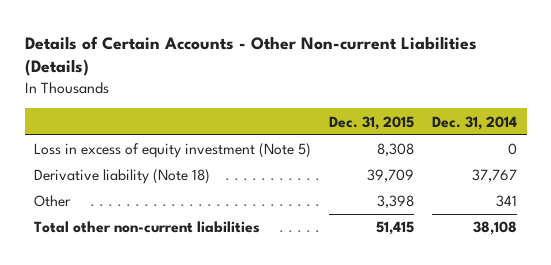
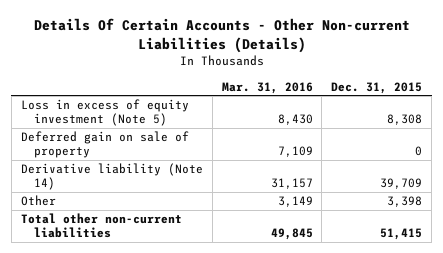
- Details of Certain Accounts - Other Non-current Liabilities (Details)
+ Details Of Certain Accounts - Other Non-current Liabilities (Details)
- | Dec. 31, 2015 | Dec. 31, 2014
+ | Mar. 31, 2016 | Dec. 31, 2015
- Derivative liability (Note 18) | 39,709 | 37,767
+ Deferred gain on sale of property | 7,109 | 0
+ Derivative liability (Note 14) | 31,157 | 39,709

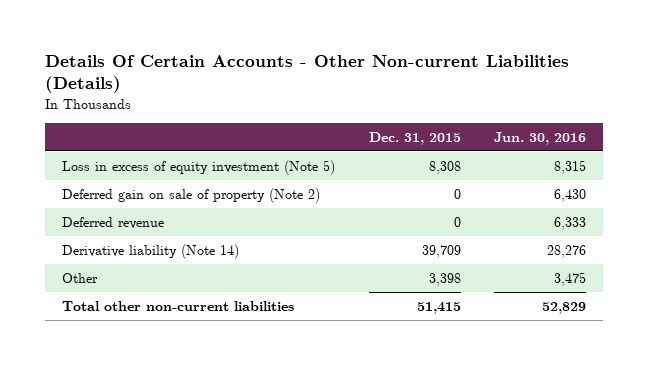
- | Mar. 31, 2016 | Dec. 31, 2015
+ | Dec. 31, 2015 | Jun. 30, 2016
- Deferred gain on sale of property | 7,109 | 0
+ Deferred gain on sale of property (Note 2) | 0 | 6,430
+ Deferred revenue | 0 | 6,333

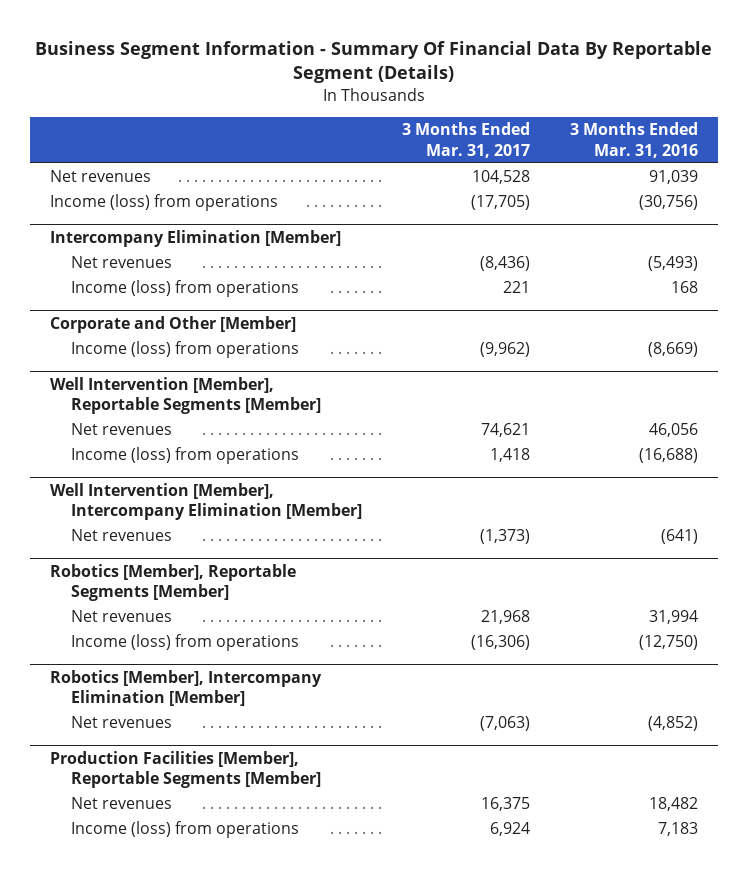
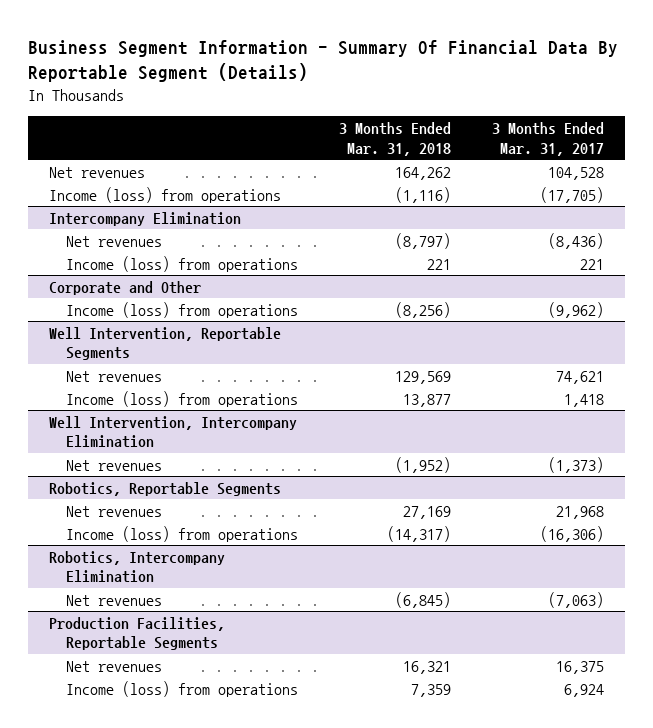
- | 3 Months Ended Mar. 31, 2017 | 3 Months Ended Mar. 31, 2016
+ | 3 Months Ended Mar. 31, 2018 | 3 Months Ended Mar. 31, 2017
- Intercompany Elimination [Member]
+ Intercompany Elimination
- Corporate and Other [Member]
+ Corporate and Other
- Well Intervention [Member], Reportable Segments [Member]
+ Well Intervention, Reportable Segments
- Well Intervention [Member], Intercompany Elimination [Member]
+ Well Intervention, Intercompany Elimination
- Robotics [Member], Reportable Segments [Member]
+ Robotics, Reportable Segments
- Robotics [Member], Intercompany Elimination [Member]
+ Robotics, Intercompany Elimination
- Production Facilities [Member], Reportable Segments [Member]
+ Production Facilities, Reportable Segments

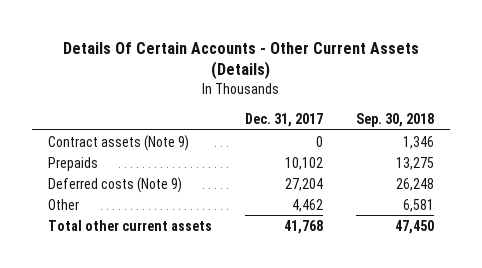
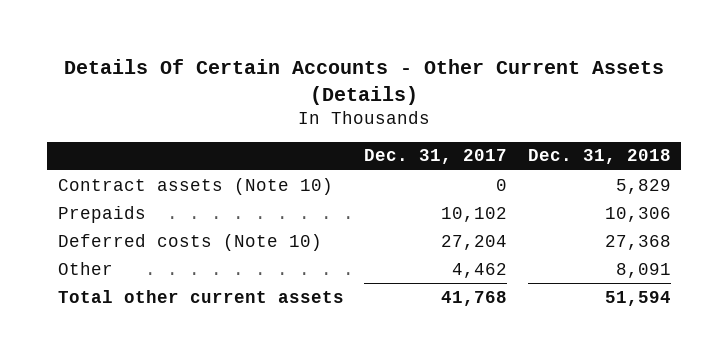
- | Dec. 31, 2017 | Sep. 30, 2018
+ | Dec. 31, 2017 | Dec. 31, 2018
- Contract assets (Note 9) | 0 | 1,346
+ Contract assets (Note 10) | 0 | 5,829
- Deferred costs (Note 9) | 27,204 | 26,248
+ Deferred costs (Note 10) | 27,204 | 27,368

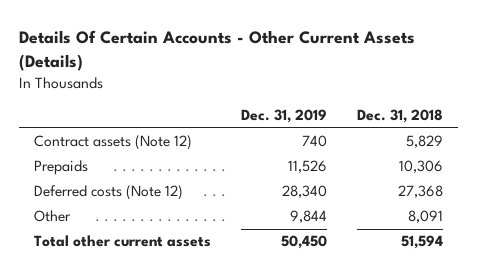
- | Dec. 31, 2017 | Dec. 31, 2018
+ | Dec. 31, 2019 | Dec. 31, 2018
- Contract assets (Note 10) | 0 | 5,829
+ Contract assets (Note 12) | 740 | 5,829
- Deferred costs (Note 10) | 27,204 | 27,368
+ Deferred costs (Note 12) | 28,340 | 27,368

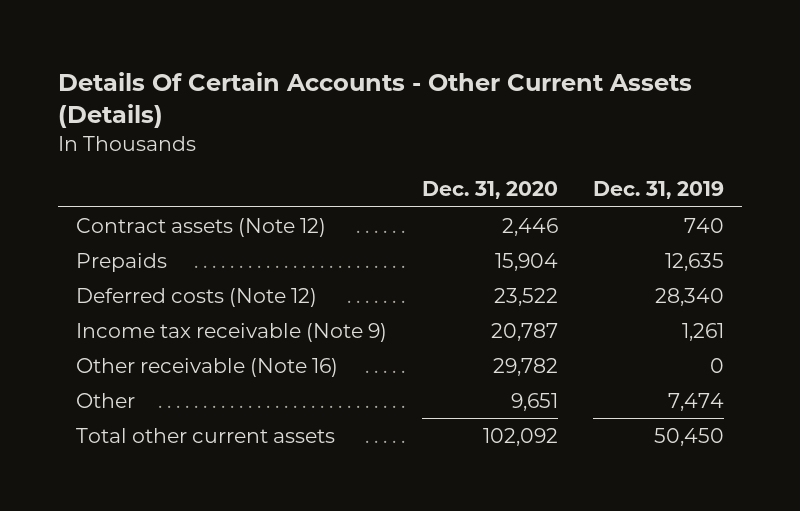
- | Dec. 31, 2019 | Dec. 31, 2018
+ | Dec. 31, 2020 | Dec. 31, 2019
- Prepaids | 11,526 | 10,306
+ Prepaids | 15,904 | 12,635
- Other | 9,844 | 8,091
+ Income tax receivable (Note 9) | 20,787 | 1,261
+ Other receivable (Note 16) | 29,782 | 0
+ Other | 9,651 | 7,474

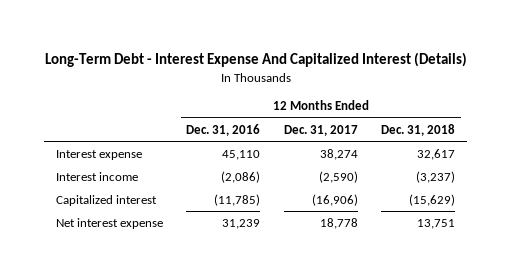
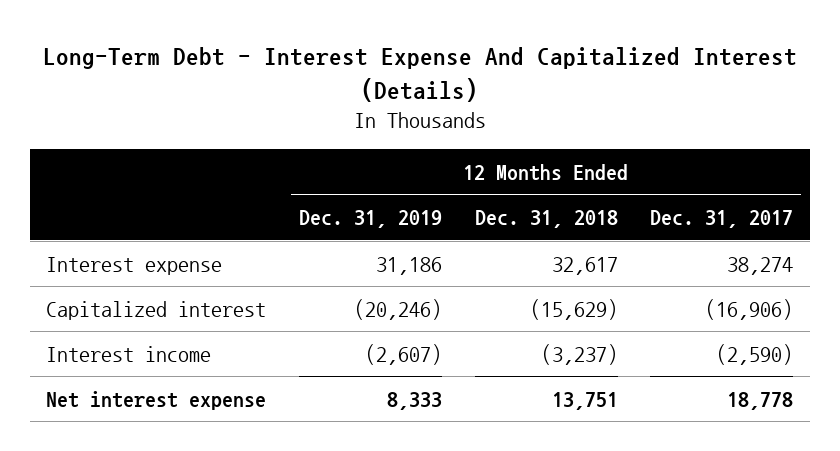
- | 12 Months Ended Dec. 31, 2016 | 12 Months Ended Dec. 31, 2017 | 12 Months Ended Dec. 31, 2018
+ | 12 Months Ended Dec. 31, 2019 | 12 Months Ended Dec. 31, 2018 | 12 Months Ended Dec. 31, 2017
moved down: Interest income | (2,607) | (3,237) | (2,590)

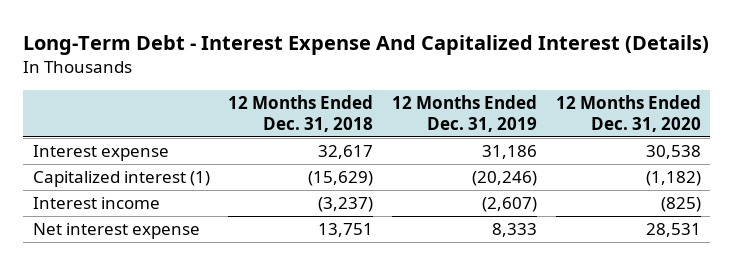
- | 12 Months Ended Dec. 31, 2019 | 12 Months Ended Dec. 31, 2018 | 12 Months Ended Dec. 31, 2017
+ | 12 Months Ended Dec. 31, 2018 | 12 Months Ended Dec. 31, 2019 | 12 Months Ended Dec. 31, 2020
- Capitalized interest | (20,246) | (15,629) | (16,906)
+ Capitalized interest (1) | (15,629) | (20,246) | (1,182)

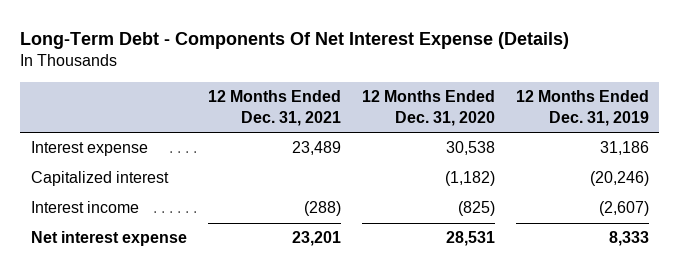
- Long-Term Debt - Interest Expense And Capitalized Interest (Details)
+ Long-Term Debt - Components Of Net Interest Expense (Details)
- | 12 Months Ended Dec. 31, 2018 | 12 Months Ended Dec. 31, 2019 | 12 Months Ended Dec. 31, 2020
+ | 12 Months Ended Dec. 31, 2021 | 12 Months Ended Dec. 31, 2020 | 12 Months Ended Dec. 31, 2019
- Capitalized interest (1) | (15,629) | (20,246) | (1,182)
+ Capitalized interest | | (1,182) | (20,246)

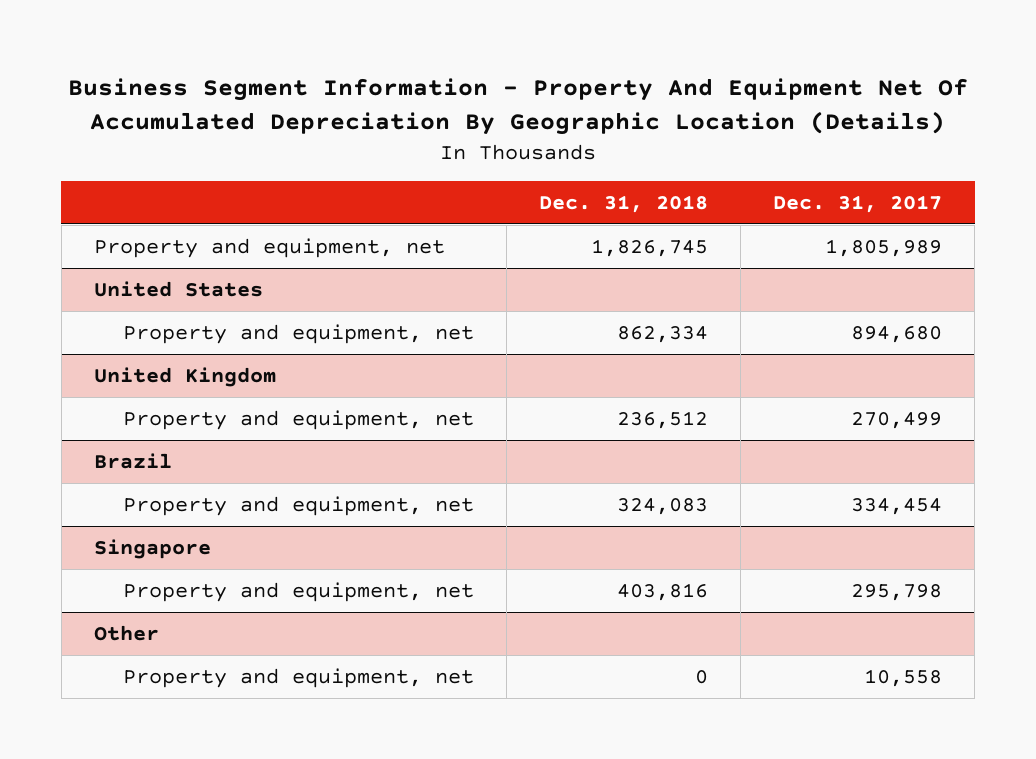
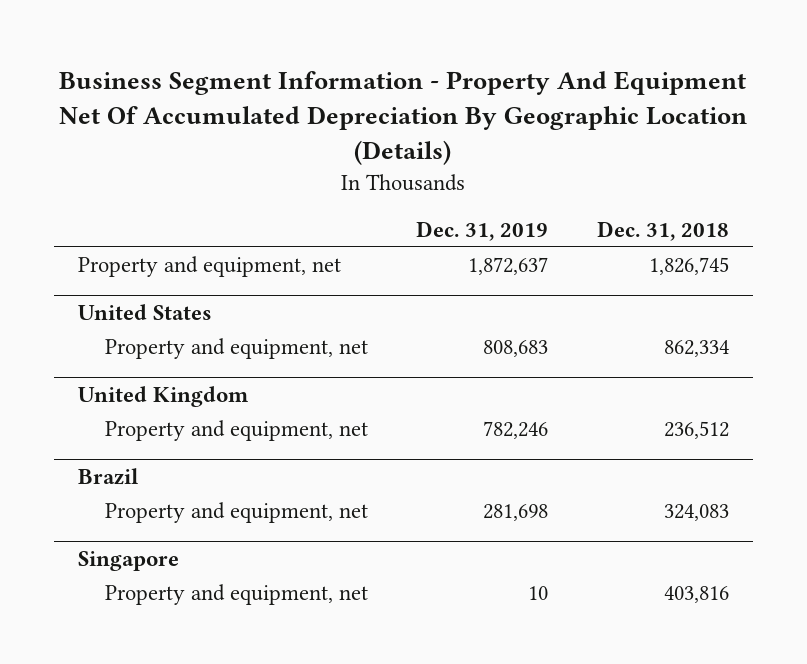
- | Dec. 31, 2018 | Dec. 31, 2017
+ | Dec. 31, 2019 | Dec. 31, 2018
- Other
- Property and equipment, net | 0 | 10,558

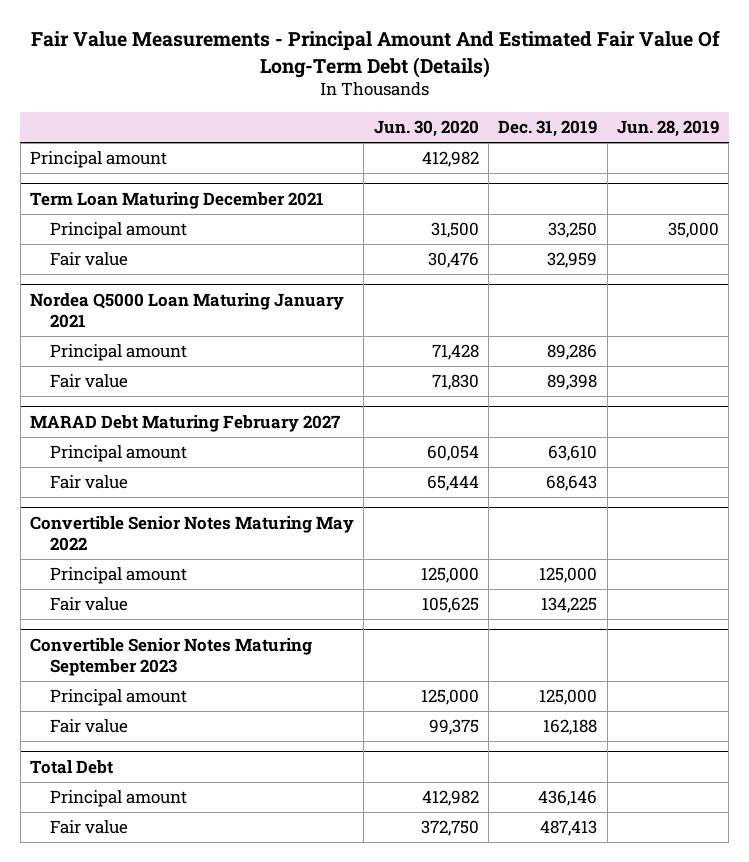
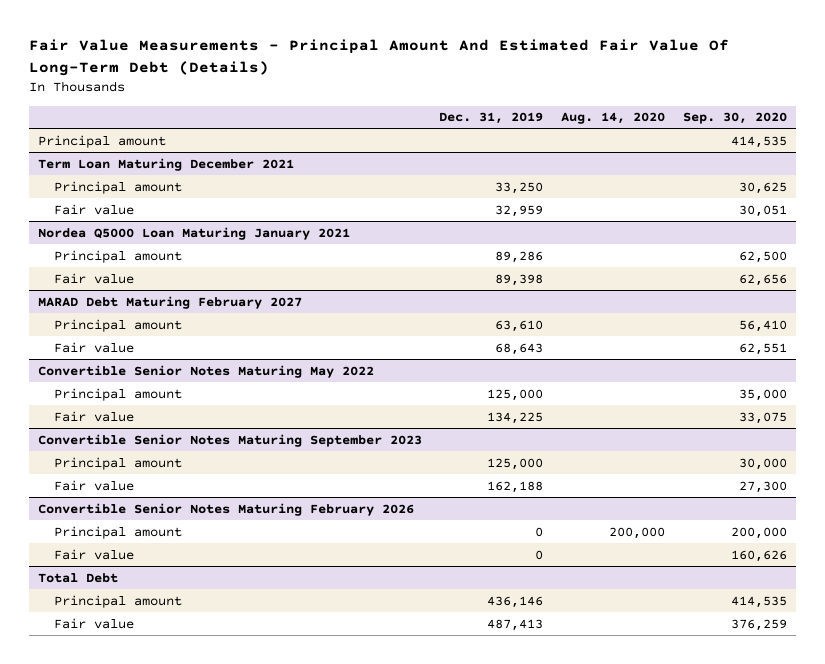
- | Jun. 30, 2020 | Dec. 31, 2019 | Jun. 28, 2019
+ | Dec. 31, 2019 | Aug. 14, 2020 | Sep. 30, 2020
+ Convertible Senior Notes Maturing February 2026
+ Principal amount | 0 | 200,000 | 200,000
+ Fair value | 0 | | 160,626

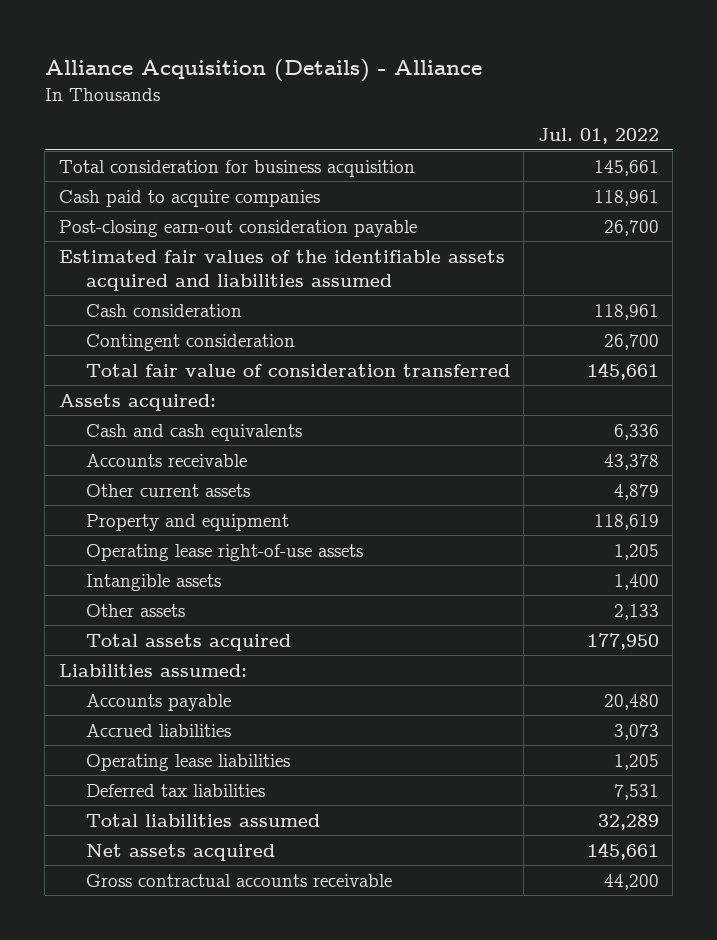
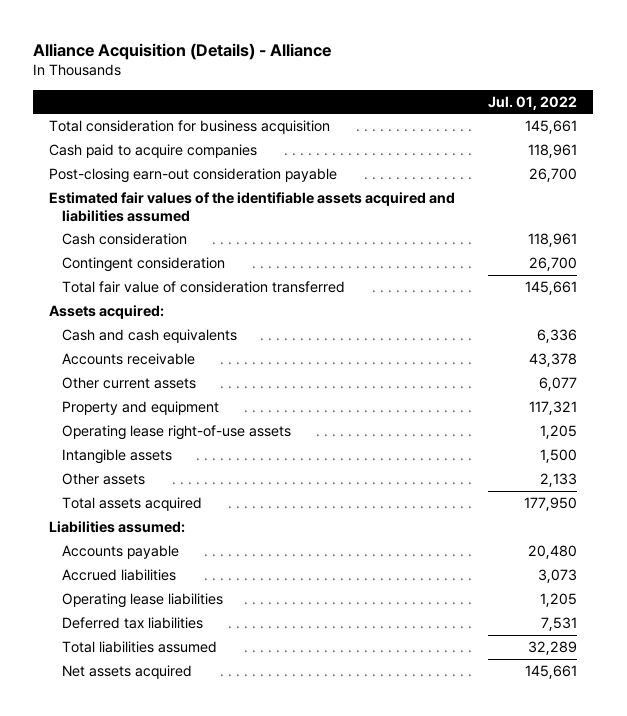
- Other current assets | 4,879
- Property and equipment | 118,619
+ Other current assets | 6,077
+ Property and equipment | 117,321
- Intangible assets | 1,400
+ Intangible assets | 1,500
- Gross contractual accounts receivable | 44,200

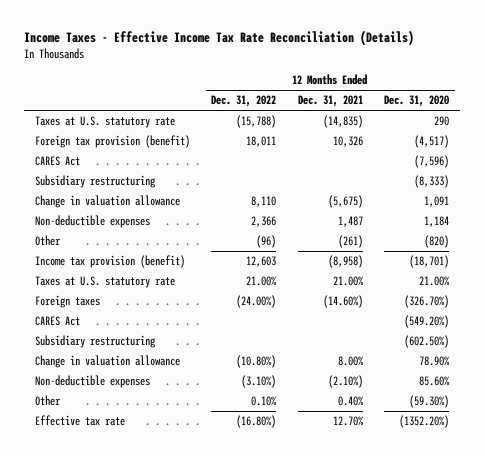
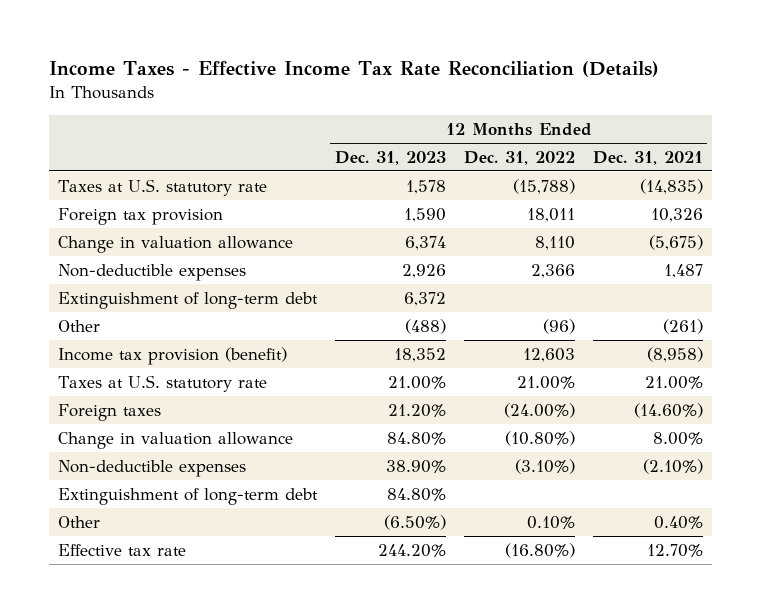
- | 12 Months Ended Dec. 31, 2022 | 12 Months Ended Dec. 31, 2021 | 12 Months Ended Dec. 31, 2020
+ | 12 Months Ended Dec. 31, 2023 | 12 Months Ended Dec. 31, 2022 | 12 Months Ended Dec. 31, 2021
- Foreign tax provision (benefit) | 18,011 | 10,326 | (4,517)
- CARES Act | | | (7,596)
- Subsidiary restructuring | | | (8,333)
+ Foreign tax provision | 1,590 | 18,011 | 10,326
+ Extinguishment of long-term debt | 6,372 | |
- CARES Act | | | (549.20%)
- Subsidiary restructuring | | | (602.50%)
+ Extinguishment of long-term debt | 84.80% | |

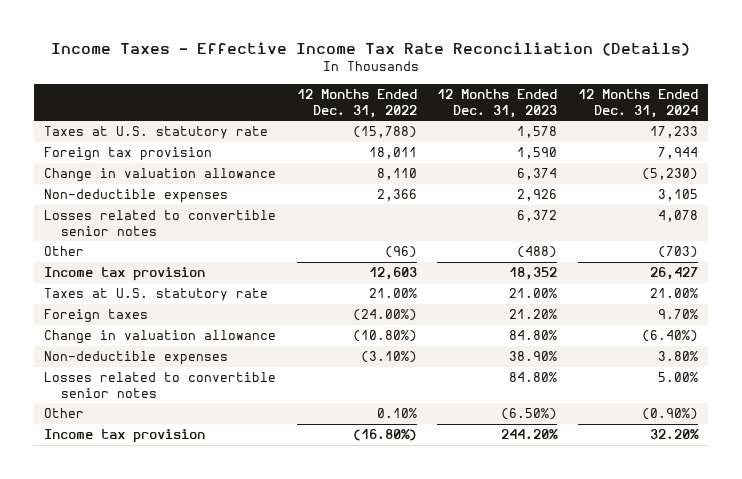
- | 12 Months Ended Dec. 31, 2023 | 12 Months Ended Dec. 31, 2022 | 12 Months Ended Dec. 31, 2021
+ | 12 Months Ended Dec. 31, 2022 | 12 Months Ended Dec. 31, 2023 | 12 Months Ended Dec. 31, 2024
- Extinguishment of long-term debt | 6,372 | |
+ Losses related to convertible senior notes | | 6,372 | 4,078
- Income tax provision (benefit) | 18,352 | 12,603 | (8,958)
+ Income tax provision | 12,603 | 18,352 | 26,427
- Extinguishment of long-term debt | 84.80% | |
+ Losses related to convertible senior notes | | 84.80% | 5.00%
- Effective tax rate | 244.20% | (16.80%) | 12.70%
+ Income tax provision | (16.80%) | 244.20% | 32.20%

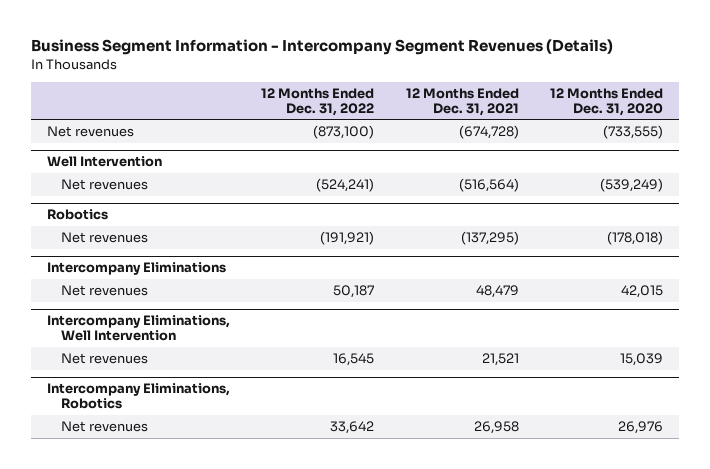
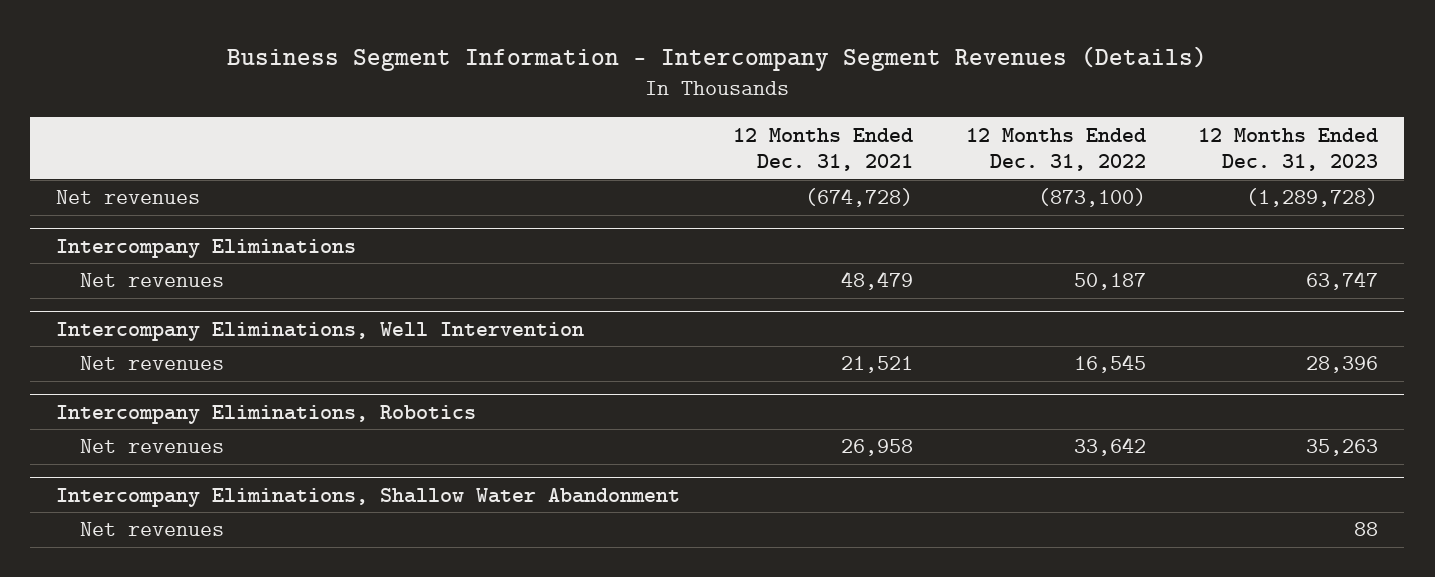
- | 12 Months Ended Dec. 31, 2022 | 12 Months Ended Dec. 31, 2021 | 12 Months Ended Dec. 31, 2020
+ | 12 Months Ended Dec. 31, 2021 | 12 Months Ended Dec. 31, 2022 | 12 Months Ended Dec. 31, 2023
- Well Intervention
- Net revenues | (524,241) | (516,564) | (539,249)
- Robotics
- Net revenues | (191,921) | (137,295) | (178,018)
+ Intercompany Eliminations, Shallow Water Abandonment
+ Net revenues | | | 88

